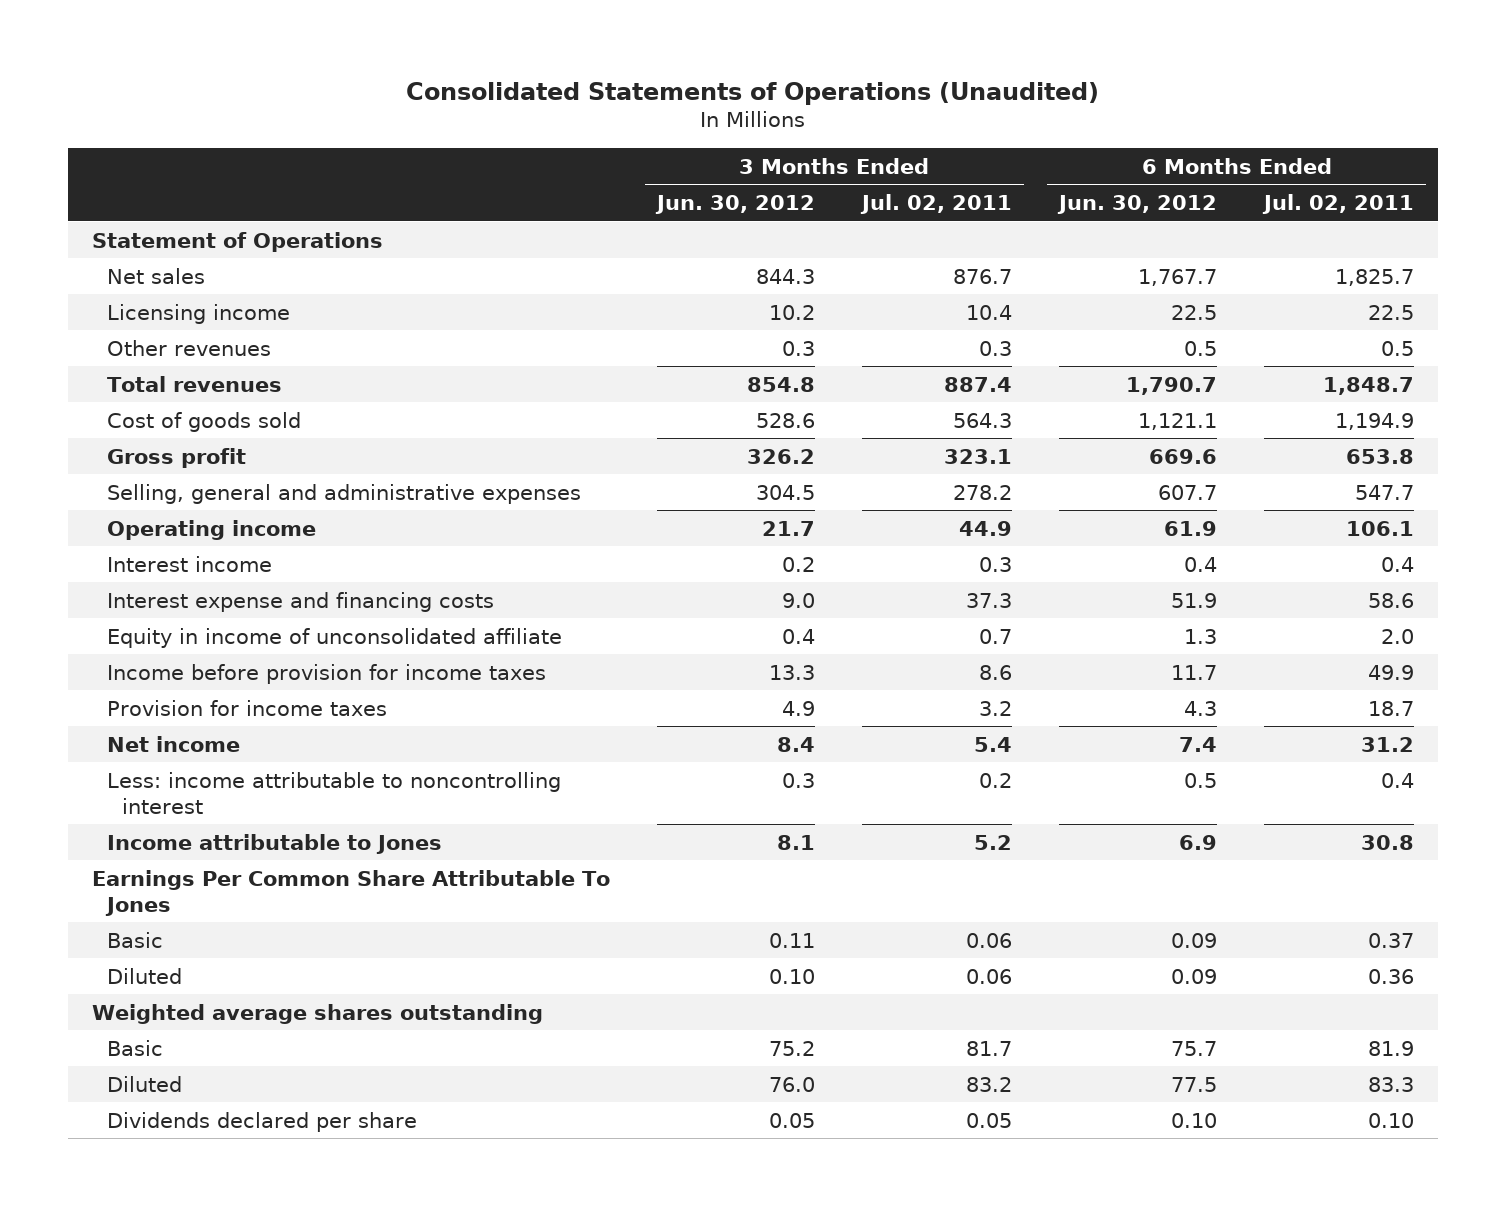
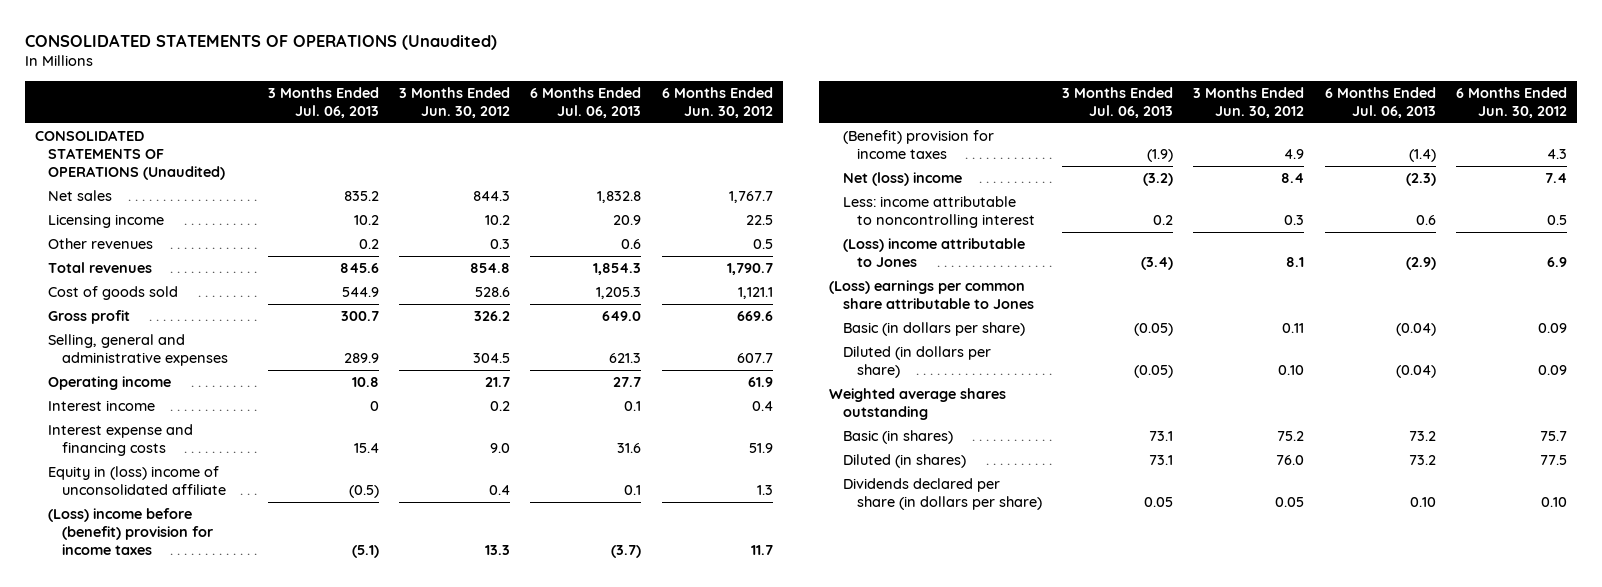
- Consolidated Statements of Operations (Unaudited)
+ CONSOLIDATED STATEMENTS OF OPERATIONS (Unaudited)
- | 3 Months Ended Jun. 30, 2012 | 3 Months Ended Jul. 02, 2011 | 6 Months Ended Jun. 30, 2012 | 6 Months Ended Jul. 02, 2011
+ | 3 Months Ended Jul. 06, 2013 | 3 Months Ended Jun. 30, 2012 | 6 Months Ended Jul. 06, 2013 | 6 Months Ended Jun. 30, 2012
- Statement of Operations
+ CONSOLIDATED STATEMENTS OF OPERATIONS (Unaudited)
- Equity in income of unconsolidated affiliate | 0.4 | 0.7 | 1.3 | 2.0
- Income before provision for income taxes | 13.3 | 8.6 | 11.7 | 49.9
- Provision for income taxes | 4.9 | 3.2 | 4.3 | 18.7
- Net income | 8.4 | 5.4 | 7.4 | 31.2
+ Equity in (loss) income of unconsolidated affiliate | (0.5) | 0.4 | 0.1 | 1.3
+ (Loss) income before (benefit) provision for income taxes | (5.1) | 13.3 | (3.7) | 11.7
+ (Benefit) provision for income taxes | (1.9) | 4.9 | (1.4) | 4.3
+ Net (loss) income | (3.2) | 8.4 | (2.3) | 7.4
- Income attributable to Jones | 8.1 | 5.2 | 6.9 | 30.8
- Earnings Per Common Share Attributable To Jones
- Basic | 0.11 | 0.06 | 0.09 | 0.37
- Diluted | 0.10 | 0.06 | 0.09 | 0.36
+ (Loss) income attributable to Jones | (3.4) | 8.1 | (2.9) | 6.9
+ (Loss) earnings per common share attributable to Jones
+ Basic (in dollars per share) | (0.05) | 0.11 | (0.04) | 0.09
+ Diluted (in dollars per share) | (0.05) | 0.10 | (0.04) | 0.09
- Basic | 75.2 | 81.7 | 75.7 | 81.9
- Diluted | 76.0 | 83.2 | 77.5 | 83.3
- Dividends declared per share | 0.05 | 0.05 | 0.10 | 0.10
+ Basic (in shares) | 73.1 | 75.2 | 73.2 | 75.7
+ Diluted (in shares) | 73.1 | 76.0 | 73.2 | 77.5
+ Dividends declared per share (in dollars per share) | 0.05 | 0.05 | 0.10 | 0.10

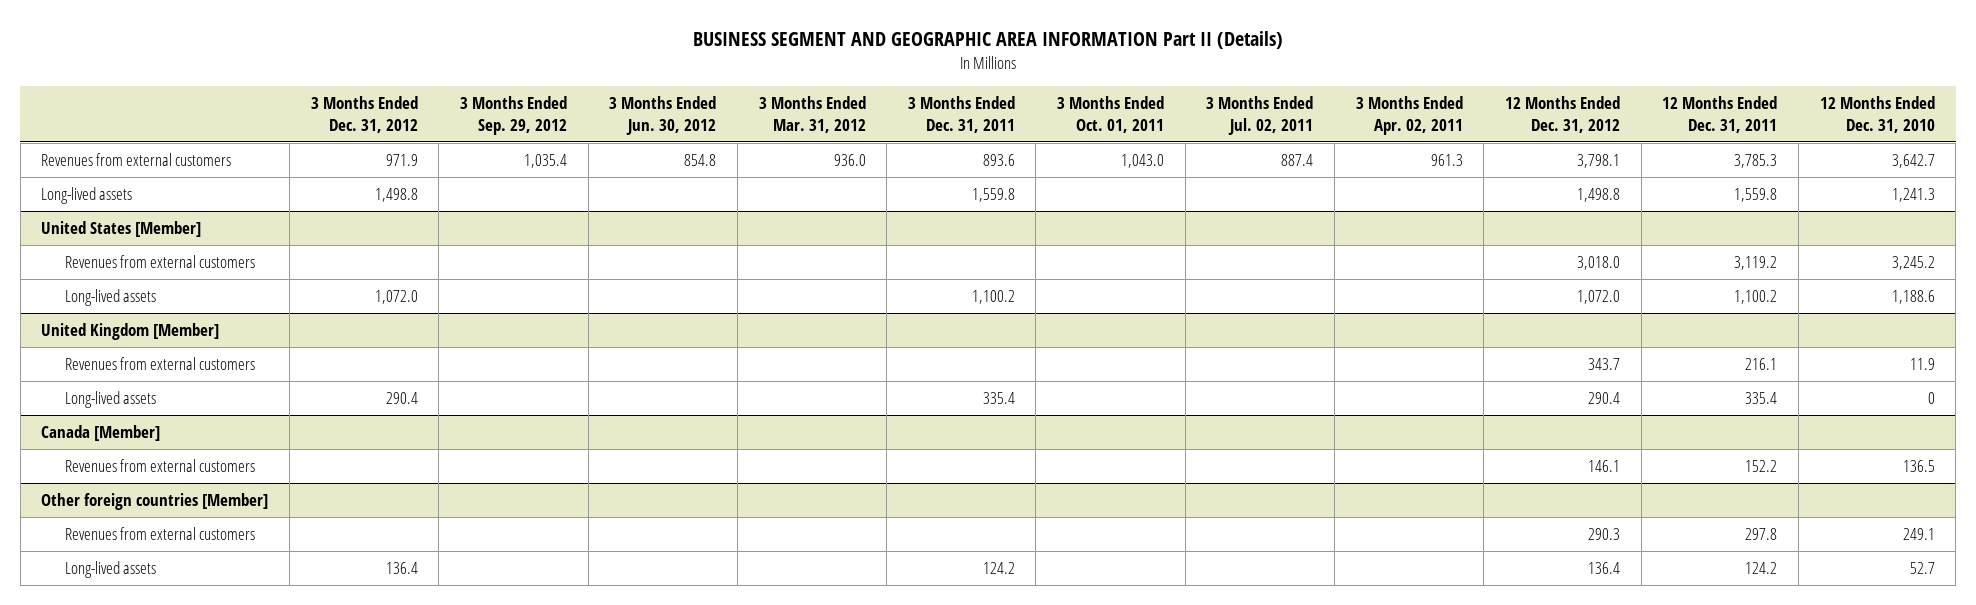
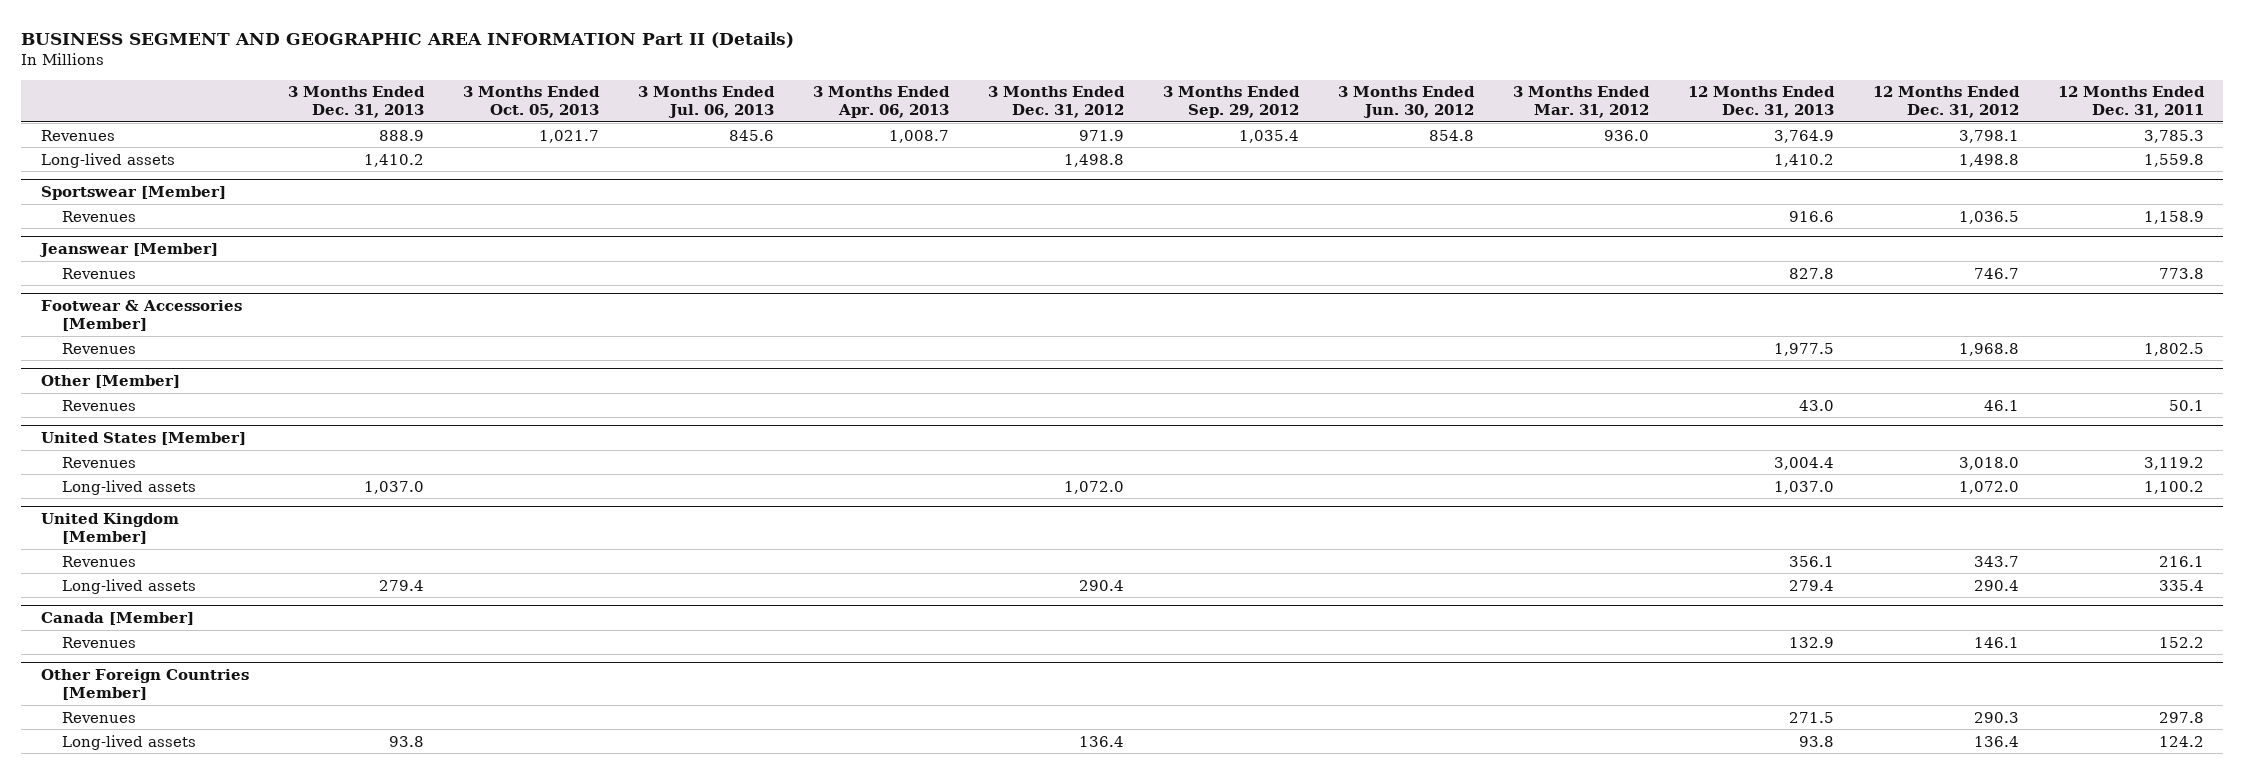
- | 3 Months Ended Dec. 31, 2012 | 3 Months Ended Sep. 29, 2012 | 3 Months Ended Jun. 30, 2012 | 3 Months Ended Mar. 31, 2012 | 3 Months Ended Dec. 31, 2011 | 3 Months Ended Oct. 01, 2011 | 3 Months Ended Jul. 02, 2011 | 3 Months Ended Apr. 02, 2011 | 12 Months Ended Dec. 31, 2012 | 12 Months Ended Dec. 31, 2011 | 12 Months Ended Dec. 31, 2010
+ | 3 Months Ended Dec. 31, 2013 | 3 Months Ended Oct. 05, 2013 | 3 Months Ended Jul. 06, 2013 | 3 Months Ended Apr. 06, 2013 | 3 Months Ended Dec. 31, 2012 | 3 Months Ended Sep. 29, 2012 | 3 Months Ended Jun. 30, 2012 | 3 Months Ended Mar. 31, 2012 | 12 Months Ended Dec. 31, 2013 | 12 Months Ended Dec. 31, 2012 | 12 Months Ended Dec. 31, 2011
- Revenues from external customers | 971.9 | 1,035.4 | 854.8 | 936.0 | 893.6 | 1,043.0 | 887.4 | 961.3 | 3,798.1 | 3,785.3 | 3,642.7
+ Revenues | 888.9 | 1,021.7 | 845.6 | 1,008.7 | 971.9 | 1,035.4 | 854.8 | 936.0 | 3,764.9 | 3,798.1 | 3,785.3
+ Sportswear [Member]
+ Revenues | | | | | | | | | 916.6 | 1,036.5 | 1,158.9
+ Jeanswear [Member]
+ Revenues | | | | | | | | | 827.8 | 746.7 | 773.8
+ Footwear & Accessories [Member]
+ Revenues | | | | | | | | | 1,977.5 | 1,968.8 | 1,802.5
+ Other [Member]
+ Revenues | | | | | | | | | 43.0 | 46.1 | 50.1
@ United States [Member]
- Revenues from external customers | | | | | | | | | 3,018.0 | 3,119.2 | 3,245.2
+ Revenues | | | | | | | | | 3,004.4 | 3,018.0 | 3,119.2
@ United Kingdom [Member]
- Revenues from external customers | | | | | | | | | 343.7 | 216.1 | 11.9
+ Revenues | | | | | | | | | 356.1 | 343.7 | 216.1
@ Canada [Member]
- Revenues from external customers | | | | | | | | | 146.1 | 152.2 | 136.5
- Other foreign countries [Member]
- Revenues from external customers | | | | | | | | | 290.3 | 297.8 | 249.1
@ Canada [Member]
+ Revenues | | | | | | | | | 132.9 | 146.1 | 152.2
+ Other Foreign Countries [Member]
+ Revenues | | | | | | | | | 271.5 | 290.3 | 297.8

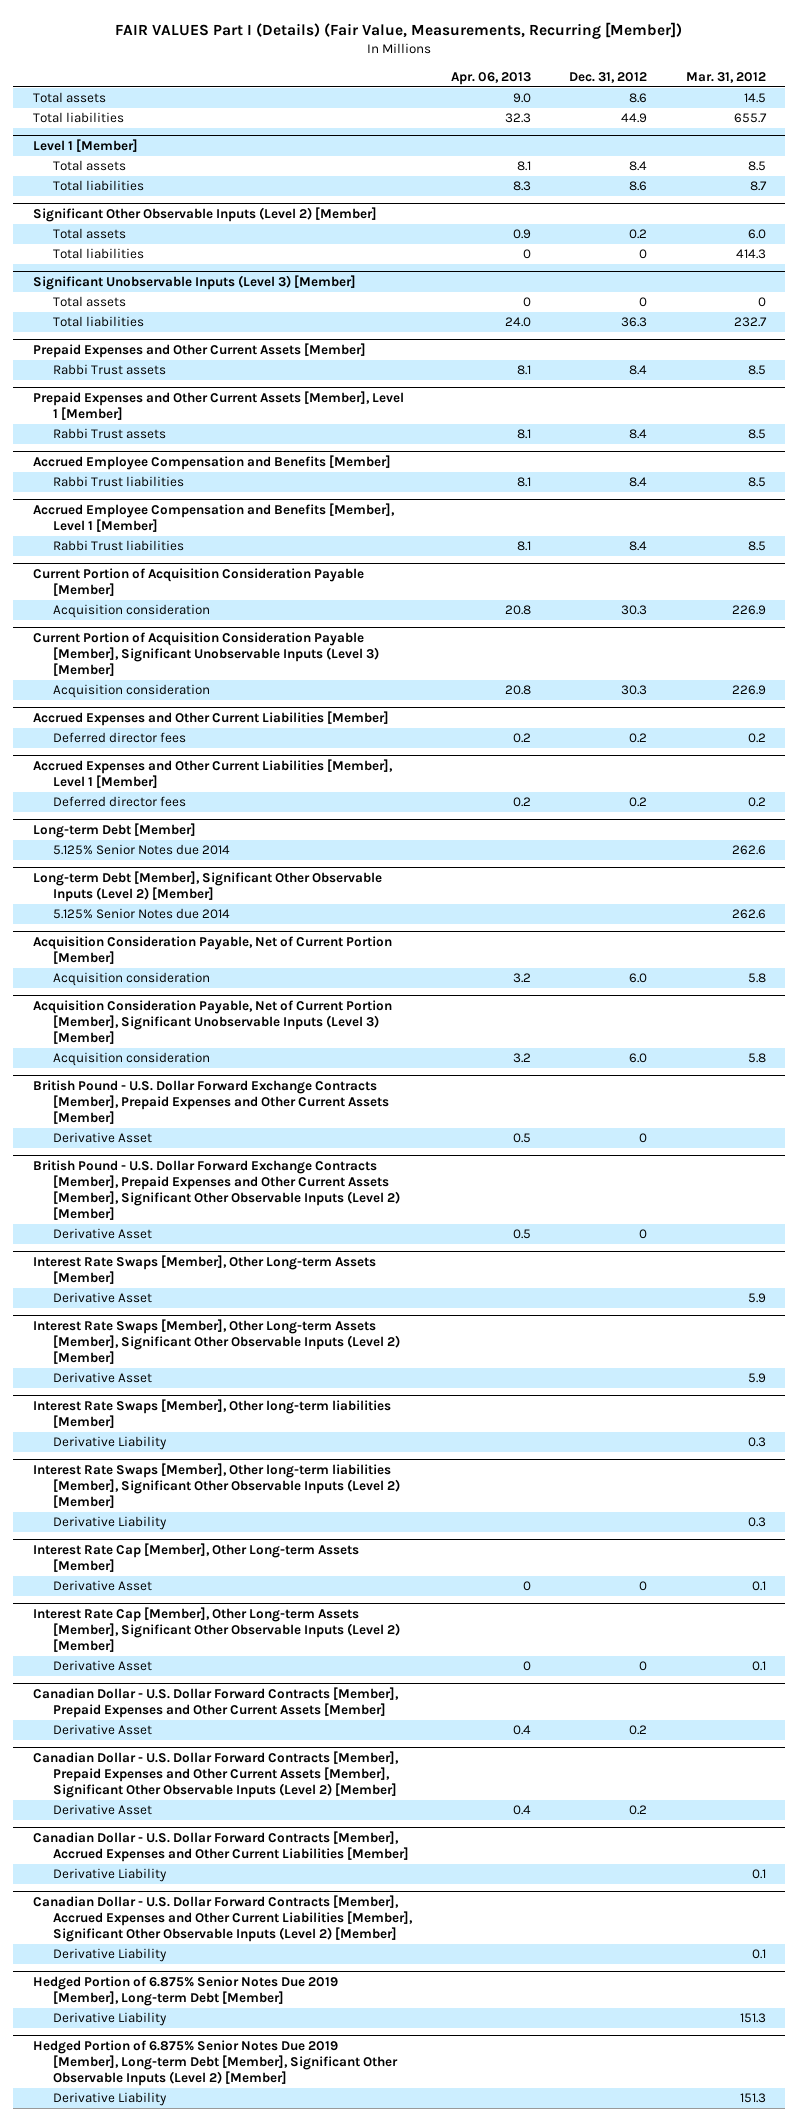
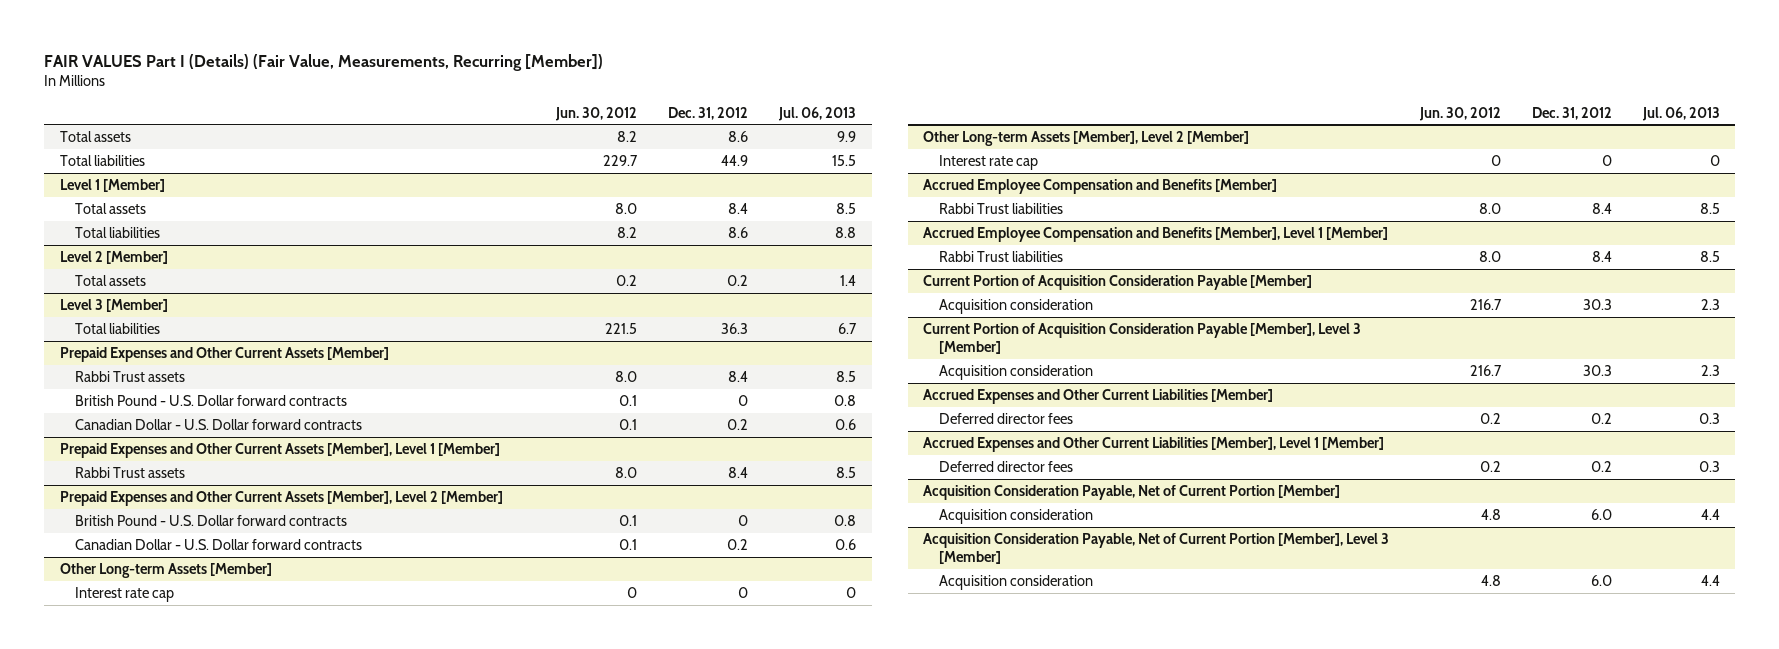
- | Apr. 06, 2013 | Dec. 31, 2012 | Mar. 31, 2012
+ | Jun. 30, 2012 | Dec. 31, 2012 | Jul. 06, 2013
- Significant Other Observable Inputs (Level 2) [Member]
+ Level 2 [Member]
- Total liabilities | 0 | 0 | 414.3
- Significant Unobservable Inputs (Level 3) [Member]
- Total assets | 0 | 0 | 0
+ Level 3 [Member]
@ Prepaid Expenses and Other Current Assets [Member]
+ British Pound - U.S. Dollar forward contracts | 0.1 | 0 | 0.8
+ Canadian Dollar - U.S. Dollar forward contracts | 0.1 | 0.2 | 0.6
+ Prepaid Expenses and Other Current Assets [Member], Level 2 [Member]
+ British Pound - U.S. Dollar forward contracts | 0.1 | 0 | 0.8
+ Canadian Dollar - U.S. Dollar forward contracts | 0.1 | 0.2 | 0.6
+ Other Long-term Assets [Member]
+ Interest rate cap | 0 | 0 | 0
+ Other Long-term Assets [Member], Level 2 [Member]
+ Interest rate cap | 0 | 0 | 0
- Current Portion of Acquisition Consideration Payable [Member], Significant Unobservable Inputs (Level 3) [Member]
+ Current Portion of Acquisition Consideration Payable [Member], Level 3 [Member]
- Long-term Debt [Member]
- 5.125% Senior Notes due 2014 | | | 262.6
- Long-term Debt [Member], Significant Other Observable Inputs (Level 2) [Member]
- 5.125% Senior Notes due 2014 | | | 262.6
- Acquisition Consideration Payable, Net of Current Portion [Member], Significant Unobservable Inputs (Level 3) [Member]
+ Acquisition Consideration Payable, Net of Current Portion [Member], Level 3 [Member]
- British Pound - U.S. Dollar Forward Exchange Contracts [Member], Prepaid Expenses and Other Current Assets [Member]
- Derivative Asset | 0.5 | 0 |
- British Pound - U.S. Dollar Forward Exchange Contracts [Member], Prepaid Expenses and Other Current Assets [Member], Significant Other Observable Inputs (Level 2) [Member]
- Derivative Asset | 0.5 | 0 |
- Interest Rate Swaps [Member], Other Long-term Assets [Member]
- Derivative Asset | | | 5.9
- Interest Rate Swaps [Member], Other Long-term Assets [Member], Significant Other Observable Inputs (Level 2) [Member]
- Derivative Asset | | | 5.9
- Interest Rate Swaps [Member], Other long-term liabilities [Member]
- Derivative Liability | | | 0.3
- Interest Rate Swaps [Member], Other long-term liabilities [Member], Significant Other Observable Inputs (Level 2) [Member]
- Derivative Liability | | | 0.3
- Interest Rate Cap [Member], Other Long-term Assets [Member]
- Derivative Asset | 0 | 0 | 0.1
- Interest Rate Cap [Member], Other Long-term Assets [Member], Significant Other Observable Inputs (Level 2) [Member]
- Derivative Asset | 0 | 0 | 0.1
- Canadian Dollar - U.S. Dollar Forward Contracts [Member], Prepaid Expenses and Other Current Assets [Member]
- Derivative Asset | 0.4 | 0.2 |
- Canadian Dollar - U.S. Dollar Forward Contracts [Member], Prepaid Expenses and Other Current Assets [Member], Significant Other Observable Inputs (Level 2) [Member]
- Derivative Asset | 0.4 | 0.2 |
- Canadian Dollar - U.S. Dollar Forward Contracts [Member], Accrued Expenses and Other Current Liabilities [Member]
- Derivative Liability | | | 0.1
- Canadian Dollar - U.S. Dollar Forward Contracts [Member], Accrued Expenses and Other Current Liabilities [Member], Significant Other Observable Inputs (Level 2) [Member]
- Derivative Liability | | | 0.1
- Hedged Portion of 6.875% Senior Notes Due 2019 [Member], Long-term Debt [Member]
- Derivative Liability | | | 151.3
- Hedged Portion of 6.875% Senior Notes Due 2019 [Member], Long-term Debt [Member], Significant Other Observable Inputs (Level 2) [Member]
- Derivative Liability | | | 151.3

